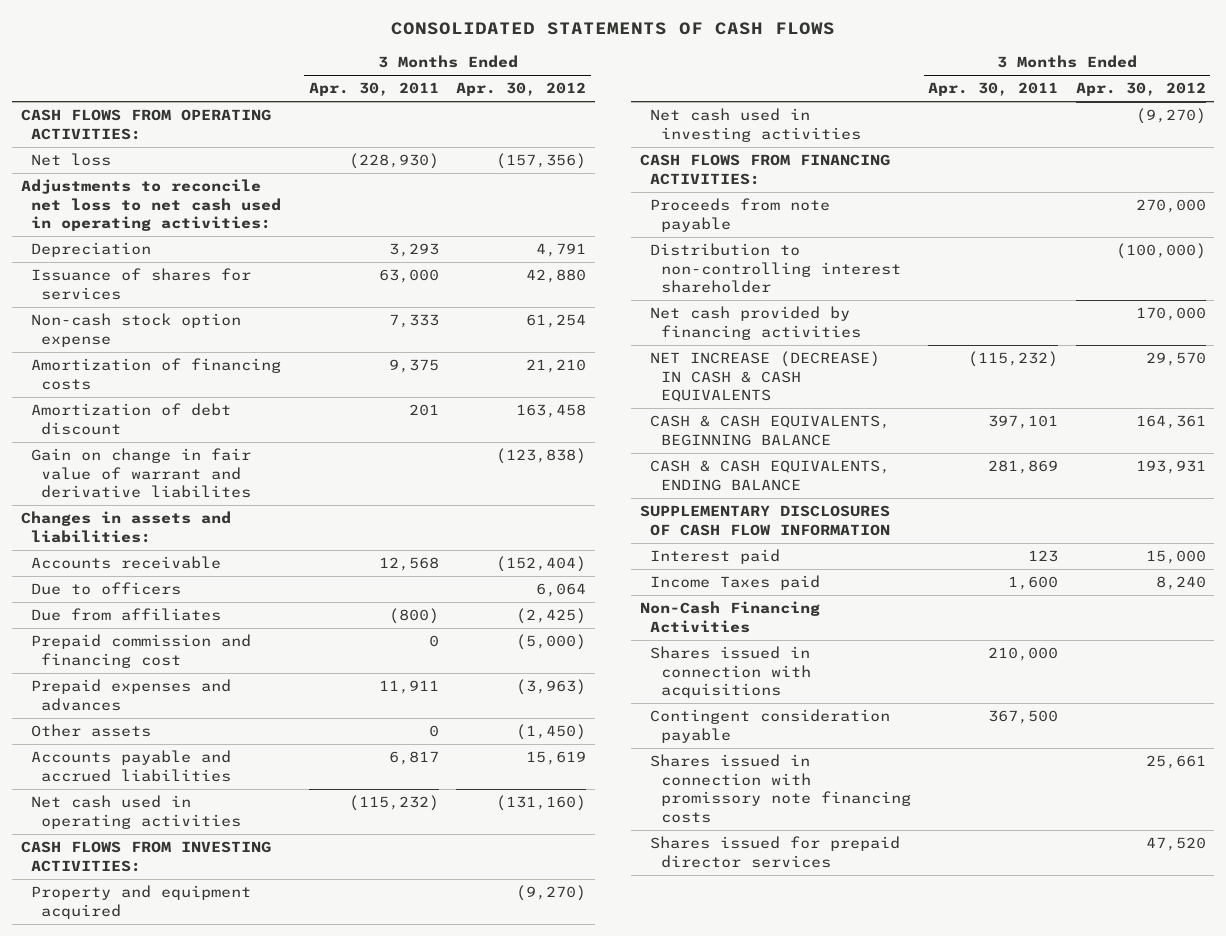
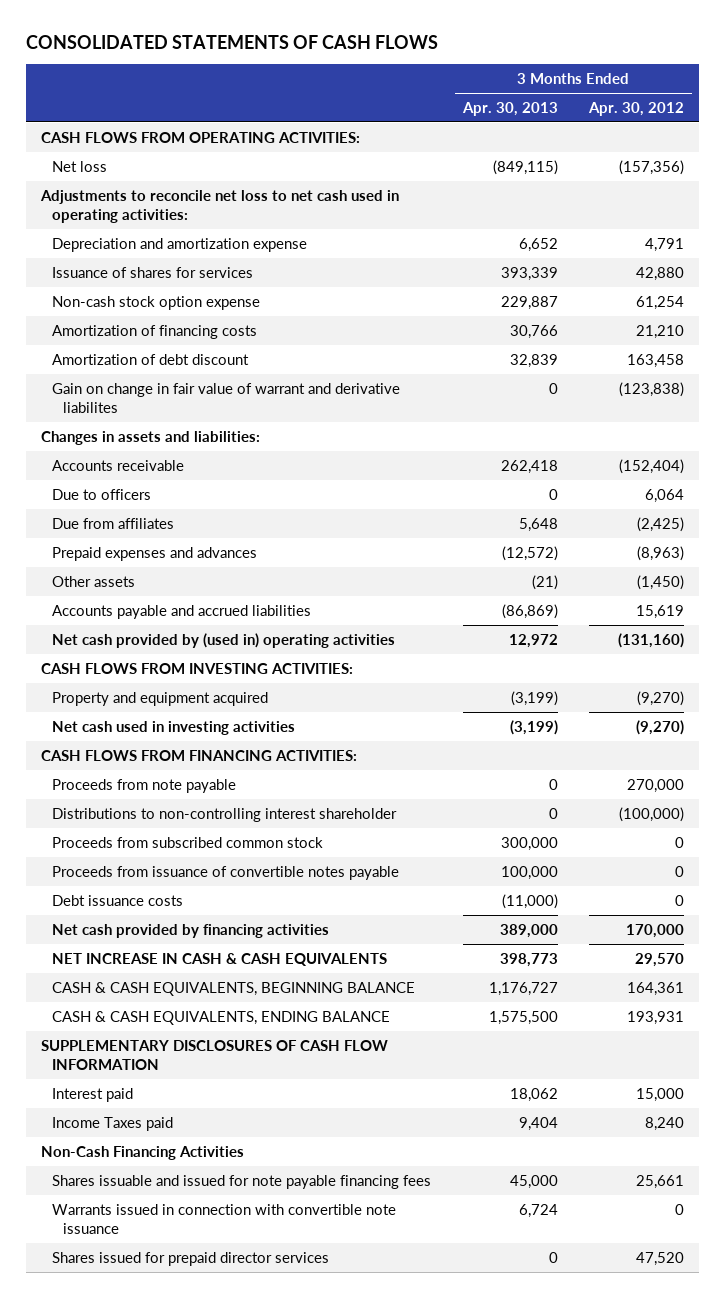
- | 3 Months Ended Apr. 30, 2011 | 3 Months Ended Apr. 30, 2012
+ | 3 Months Ended Apr. 30, 2013 | 3 Months Ended Apr. 30, 2012
- Depreciation | 3,293 | 4,791
+ Depreciation and amortization expense | 6,652 | 4,791
- Prepaid commission and financing cost | 0 | (5,000)
- Prepaid expenses and advances | 11,911 | (3,963)
+ Prepaid expenses and advances | (12,572) | (8,963)
- Net cash used in operating activities | (115,232) | (131,160)
+ Net cash provided by (used in) operating activities | 12,972 | (131,160)
- Distribution to non-controlling interest shareholder | | (100,000)
+ Distributions to non-controlling interest shareholder | 0 | (100,000)
+ Proceeds from subscribed common stock | 300,000 | 0
+ Proceeds from issuance of convertible notes payable | 100,000 | 0
+ Debt issuance costs | (11,000) | 0
- NET INCREASE (DECREASE) IN CASH & CASH EQUIVALENTS | (115,232) | 29,570
+ NET INCREASE IN CASH & CASH EQUIVALENTS | 398,773 | 29,570
- Shares issued in connection with acquisitions | 210,000 |
- Contingent consideration payable | 367,500 |
- Shares issued in connection with promissory note financing costs | | 25,661
+ Shares issuable and issued for note payable financing fees | 45,000 | 25,661
+ Warrants issued in connection with convertible note issuance | 6,724 | 0

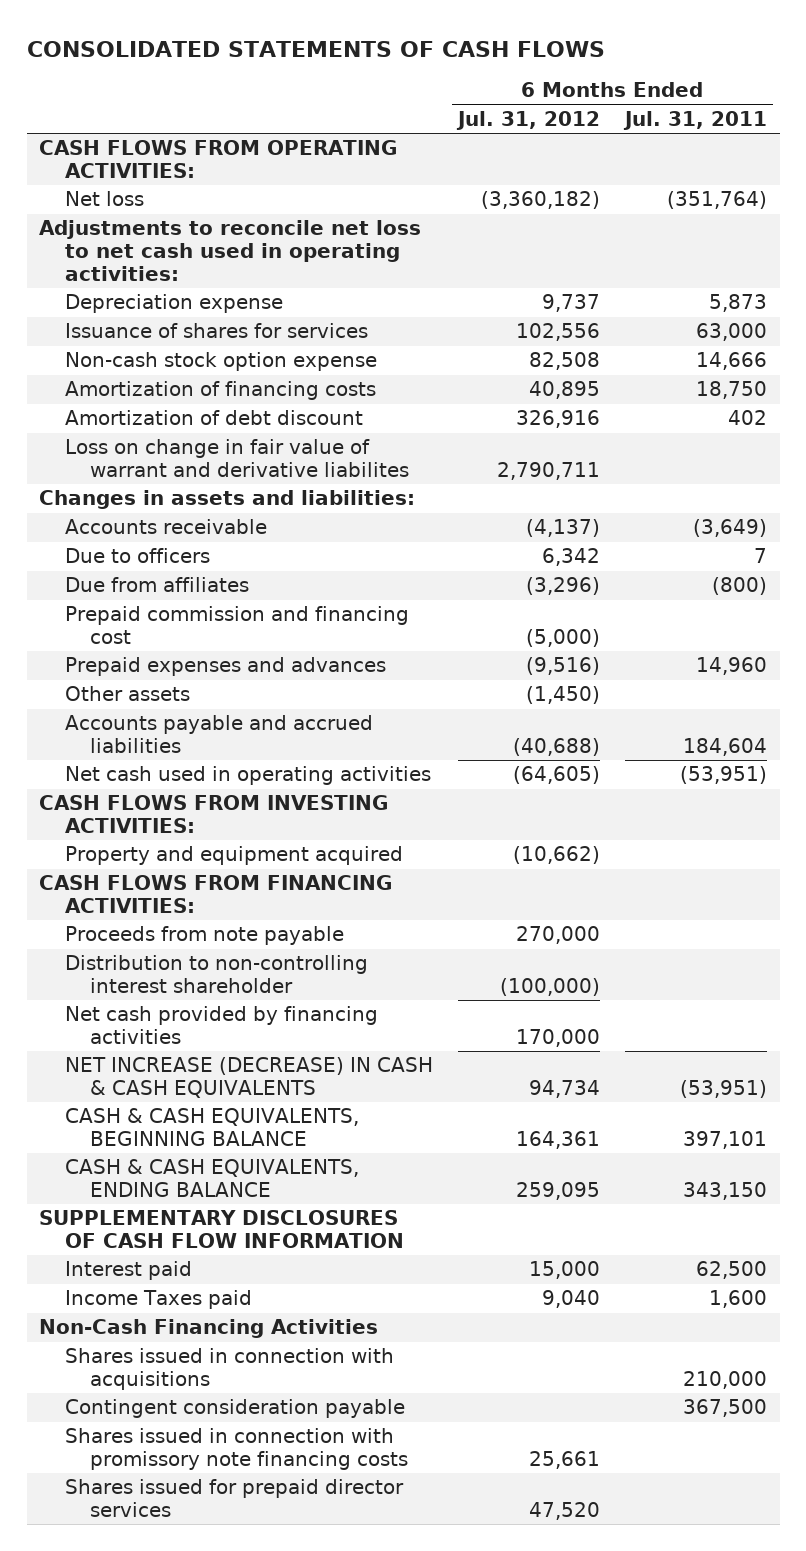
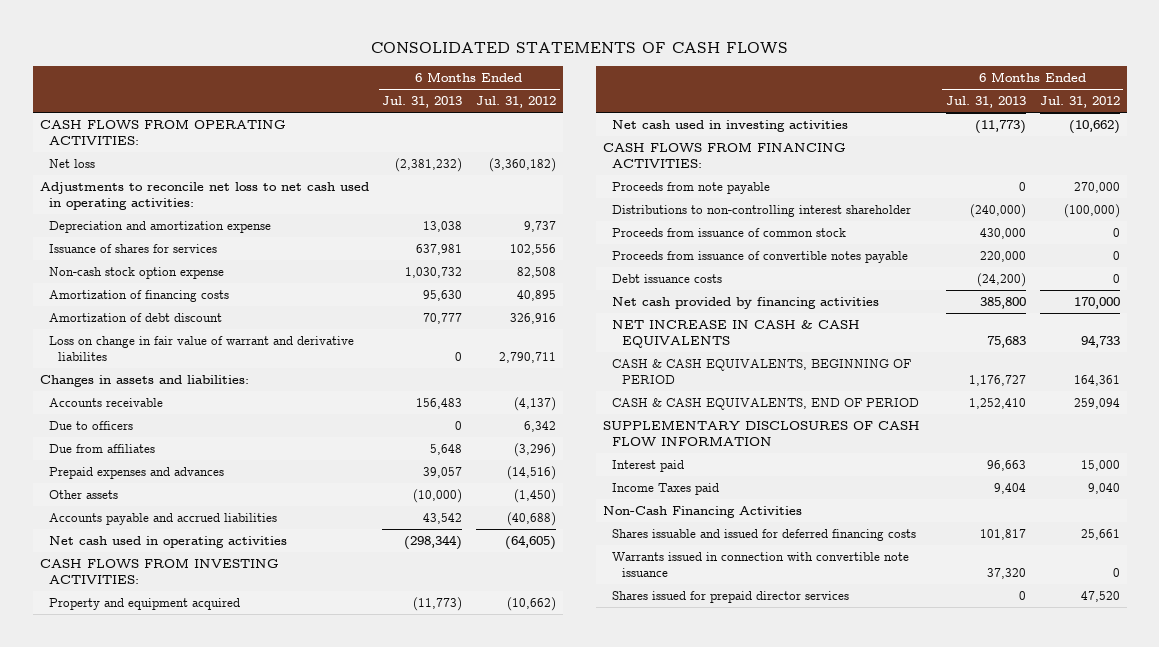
- | 6 Months Ended Jul. 31, 2012 | 6 Months Ended Jul. 31, 2011
+ | 6 Months Ended Jul. 31, 2013 | 6 Months Ended Jul. 31, 2012
- Depreciation expense | 9,737 | 5,873
+ Depreciation and amortization expense | 13,038 | 9,737
- Prepaid commission and financing cost | (5,000) |
- Prepaid expenses and advances | (9,516) | 14,960
+ Prepaid expenses and advances | 39,057 | (14,516)
+ Net cash used in investing activities | (11,773) | (10,662)
- Distribution to non-controlling interest shareholder | (100,000) |
+ Distributions to non-controlling interest shareholder | (240,000) | (100,000)
+ Proceeds from issuance of common stock | 430,000 | 0
+ Proceeds from issuance of convertible notes payable | 220,000 | 0
+ Debt issuance costs | (24,200) | 0
- NET INCREASE (DECREASE) IN CASH & CASH EQUIVALENTS | 94,734 | (53,951)
- CASH & CASH EQUIVALENTS, BEGINNING BALANCE | 164,361 | 397,101
- CASH & CASH EQUIVALENTS, ENDING BALANCE | 259,095 | 343,150
+ NET INCREASE IN CASH & CASH EQUIVALENTS | 75,683 | 94,733
+ CASH & CASH EQUIVALENTS, BEGINNING OF PERIOD | 1,176,727 | 164,361
+ CASH & CASH EQUIVALENTS, END OF PERIOD | 1,252,410 | 259,094
- Shares issued in connection with acquisitions | | 210,000
- Contingent consideration payable | | 367,500
- Shares issued in connection with promissory note financing costs | 25,661 |
+ Shares issuable and issued for deferred financing costs | 101,817 | 25,661
+ Warrants issued in connection with convertible note issuance | 37,320 | 0

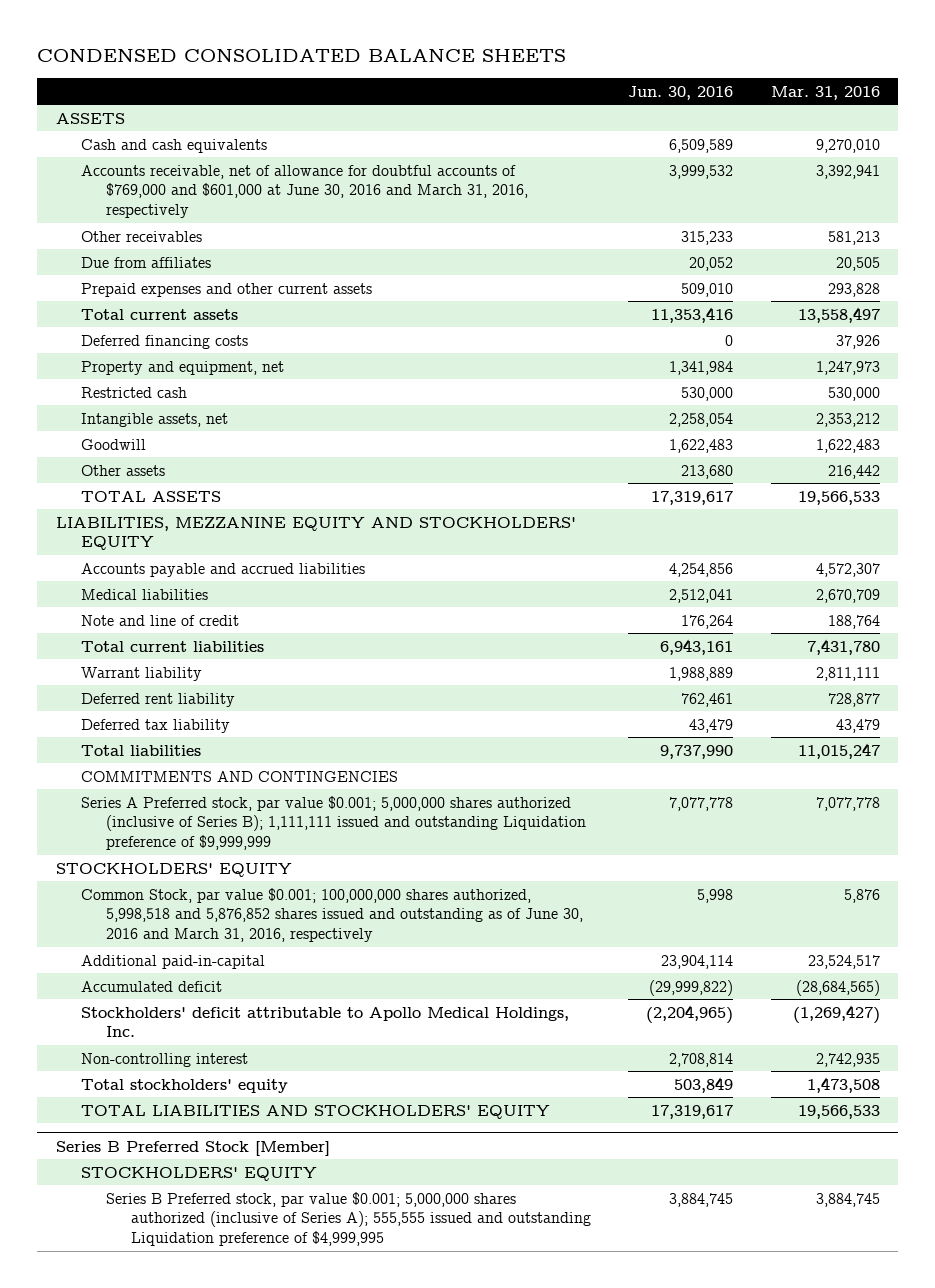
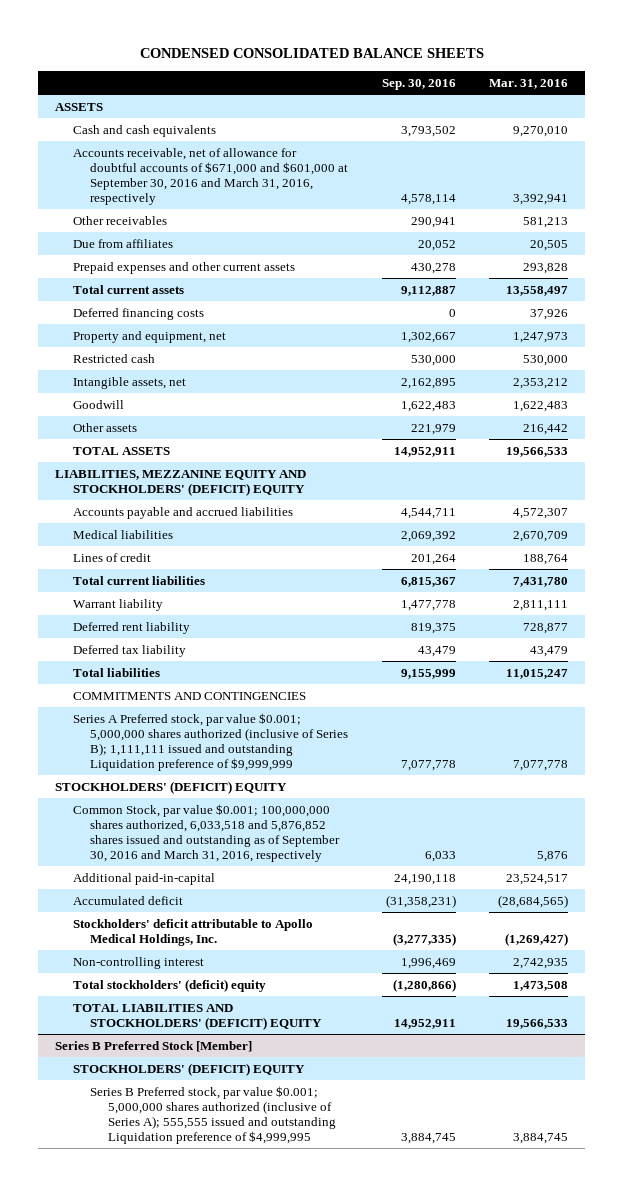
- | Jun. 30, 2016 | Mar. 31, 2016
+ | Sep. 30, 2016 | Mar. 31, 2016
- Accounts receivable, net of allowance for doubtful accounts of $769,000 and $601,000 at June 30, 2016 and March 31, 2016, respectively | 3,999,532 | 3,392,941
+ Accounts receivable, net of allowance for doubtful accounts of $671,000 and $601,000 at September 30, 2016 and March 31, 2016, respectively | 4,578,114 | 3,392,941
- LIABILITIES, MEZZANINE EQUITY AND STOCKHOLDERS' EQUITY
+ LIABILITIES, MEZZANINE EQUITY AND STOCKHOLDERS' (DEFICIT) EQUITY
- Note and line of credit | 176,264 | 188,764
+ Lines of credit | 201,264 | 188,764
- STOCKHOLDERS' EQUITY
- Common Stock, par value $0.001; 100,000,000 shares authorized, 5,998,518 and 5,876,852 shares issued and outstanding as of June 30, 2016 and March 31, 2016, respectively | 5,998 | 5,876
+ STOCKHOLDERS' (DEFICIT) EQUITY
+ Common Stock, par value $0.001; 100,000,000 shares authorized, 6,033,518 and 5,876,852 shares issued and outstanding as of September 30, 2016 and March 31, 2016, respectively | 6,033 | 5,876
- Total stockholders' equity | 503,849 | 1,473,508
- TOTAL LIABILITIES AND STOCKHOLDERS' EQUITY | 17,319,617 | 19,566,533
+ Total stockholders' (deficit) equity | (1,280,866) | 1,473,508
+ TOTAL LIABILITIES AND STOCKHOLDERS' (DEFICIT) EQUITY | 14,952,911 | 19,566,533
@ Series B Preferred Stock [Member]
- STOCKHOLDERS' EQUITY
+ STOCKHOLDERS' (DEFICIT) EQUITY

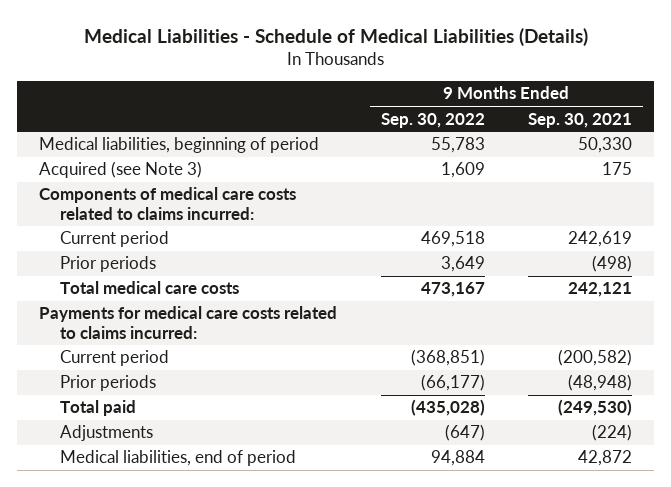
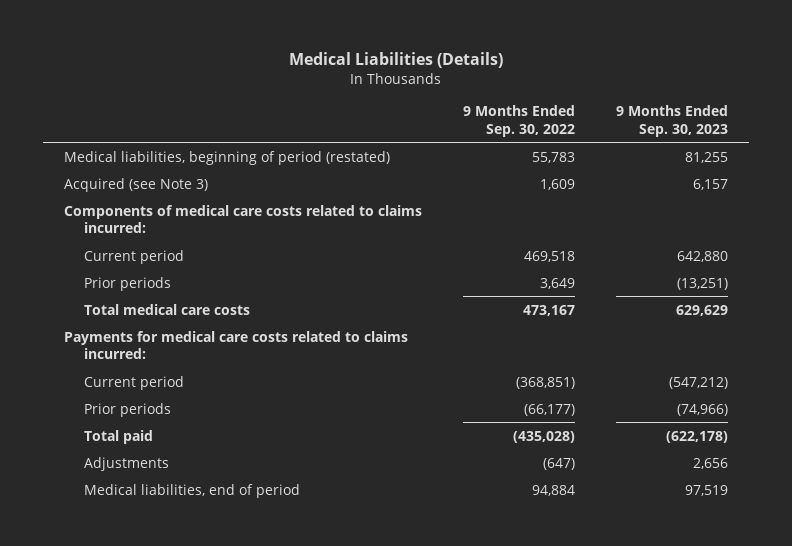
- Medical Liabilities - Schedule of Medical Liabilities (Details)
+ Medical Liabilities (Details)
- | 9 Months Ended Sep. 30, 2022 | 9 Months Ended Sep. 30, 2021
+ | 9 Months Ended Sep. 30, 2022 | 9 Months Ended Sep. 30, 2023
- Medical liabilities, beginning of period | 55,783 | 50,330
+ Medical liabilities, beginning of period (restated) | 55,783 | 81,255

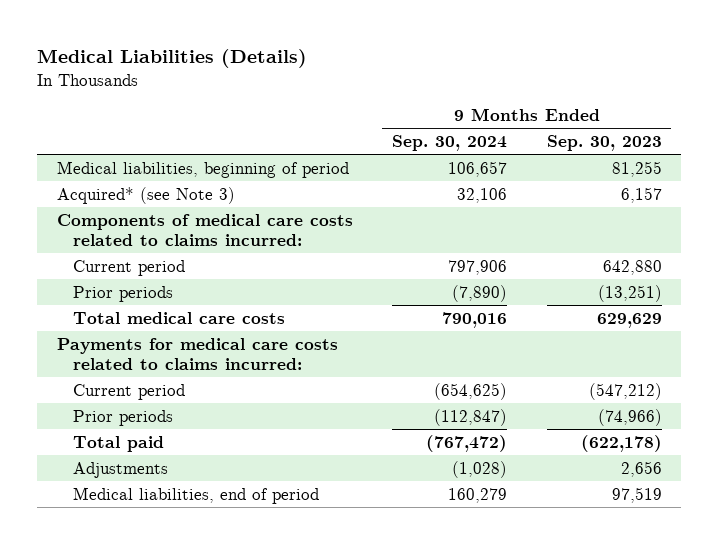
- | 9 Months Ended Sep. 30, 2022 | 9 Months Ended Sep. 30, 2023
+ | 9 Months Ended Sep. 30, 2024 | 9 Months Ended Sep. 30, 2023
- Medical liabilities, beginning of period (restated) | 55,783 | 81,255
- Acquired (see Note 3) | 1,609 | 6,157
+ Medical liabilities, beginning of period | 106,657 | 81,255
+ Acquired* (see Note 3) | 32,106 | 6,157

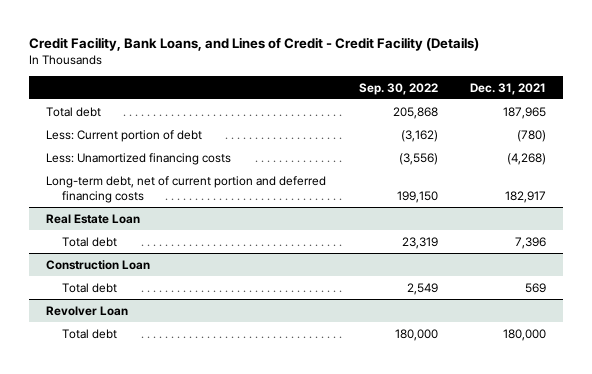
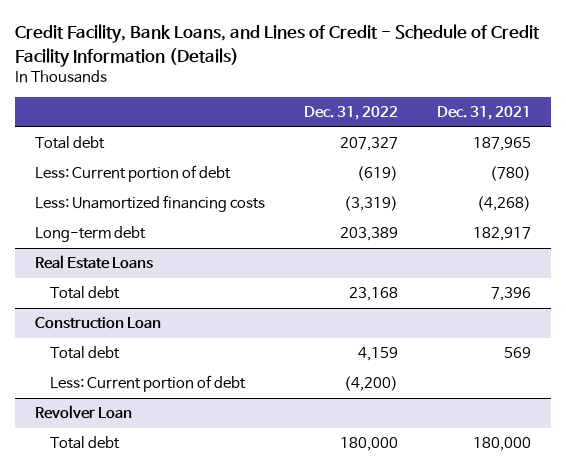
- Credit Facility, Bank Loans, and Lines of Credit - Credit Facility (Details)
+ Credit Facility, Bank Loans, and Lines of Credit - Schedule of Credit Facility Information (Details)
- | Sep. 30, 2022 | Dec. 31, 2021
+ | Dec. 31, 2022 | Dec. 31, 2021
- Long-term debt, net of current portion and deferred financing costs | 199,150 | 182,917
- Real Estate Loan
+ Long-term debt | 203,389 | 182,917
+ Real Estate Loans
@ Construction Loan
+ Less: Current portion of debt | (4,200) |

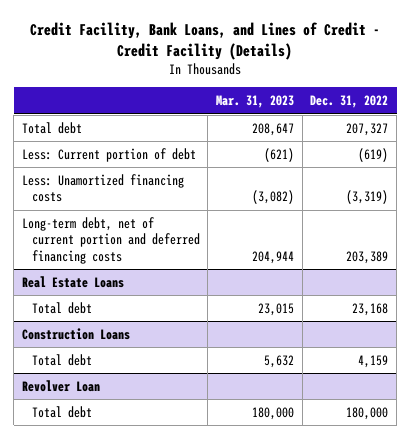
- Credit Facility, Bank Loans, and Lines of Credit - Schedule of Credit Facility Information (Details)
+ Credit Facility, Bank Loans, and Lines of Credit - Credit Facility (Details)
- | Dec. 31, 2022 | Dec. 31, 2021
+ | Mar. 31, 2023 | Dec. 31, 2022
- Long-term debt | 203,389 | 182,917
+ Long-term debt, net of current portion and deferred financing costs | 204,944 | 203,389
- Construction Loan
+ Construction Loans
- Less: Current portion of debt | (4,200) |

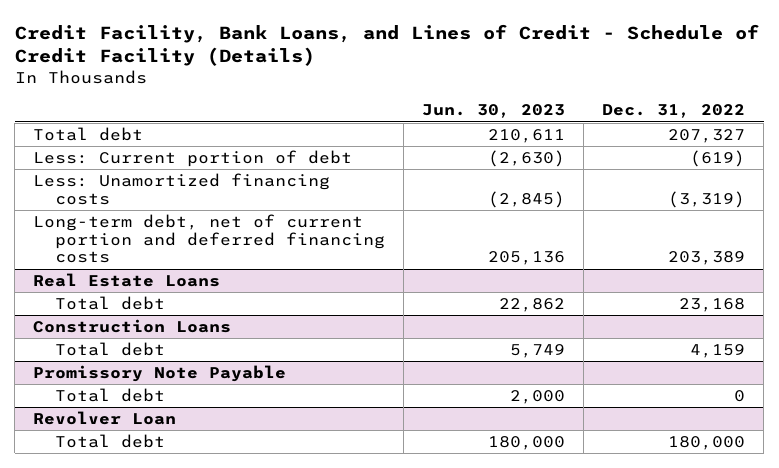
- Credit Facility, Bank Loans, and Lines of Credit - Credit Facility (Details)
+ Credit Facility, Bank Loans, and Lines of Credit - Schedule of Credit Facility (Details)
- | Mar. 31, 2023 | Dec. 31, 2022
+ | Jun. 30, 2023 | Dec. 31, 2022
+ Promissory Note Payable
+ Total debt | 2,000 | 0

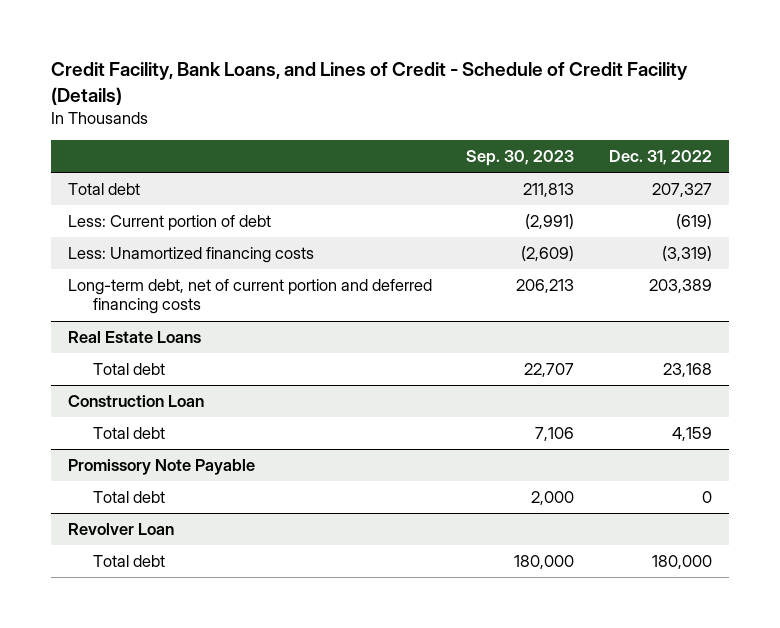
- | Jun. 30, 2023 | Dec. 31, 2022
+ | Sep. 30, 2023 | Dec. 31, 2022
- Construction Loans
+ Construction Loan

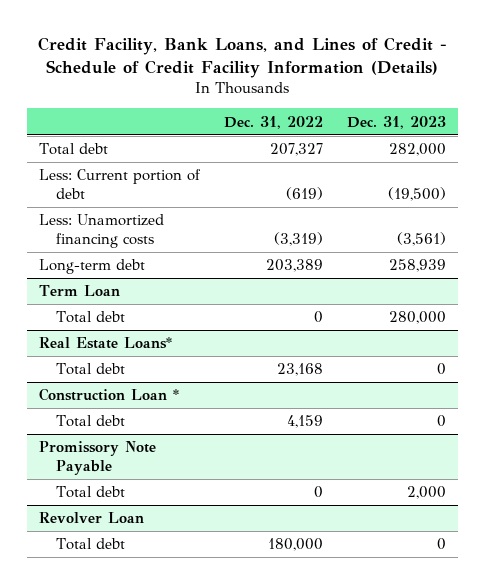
- Credit Facility, Bank Loans, and Lines of Credit - Schedule of Credit Facility (Details)
+ Credit Facility, Bank Loans, and Lines of Credit - Schedule of Credit Facility Information (Details)
- | Sep. 30, 2023 | Dec. 31, 2022
+ | Dec. 31, 2022 | Dec. 31, 2023
- Long-term debt, net of current portion and deferred financing costs | 206,213 | 203,389
- Real Estate Loans
+ Long-term debt | 203,389 | 258,939
+ Term Loan
+ Total debt | 0 | 280,000
+ Real Estate Loans*
- Construction Loan
+ Construction Loan *

